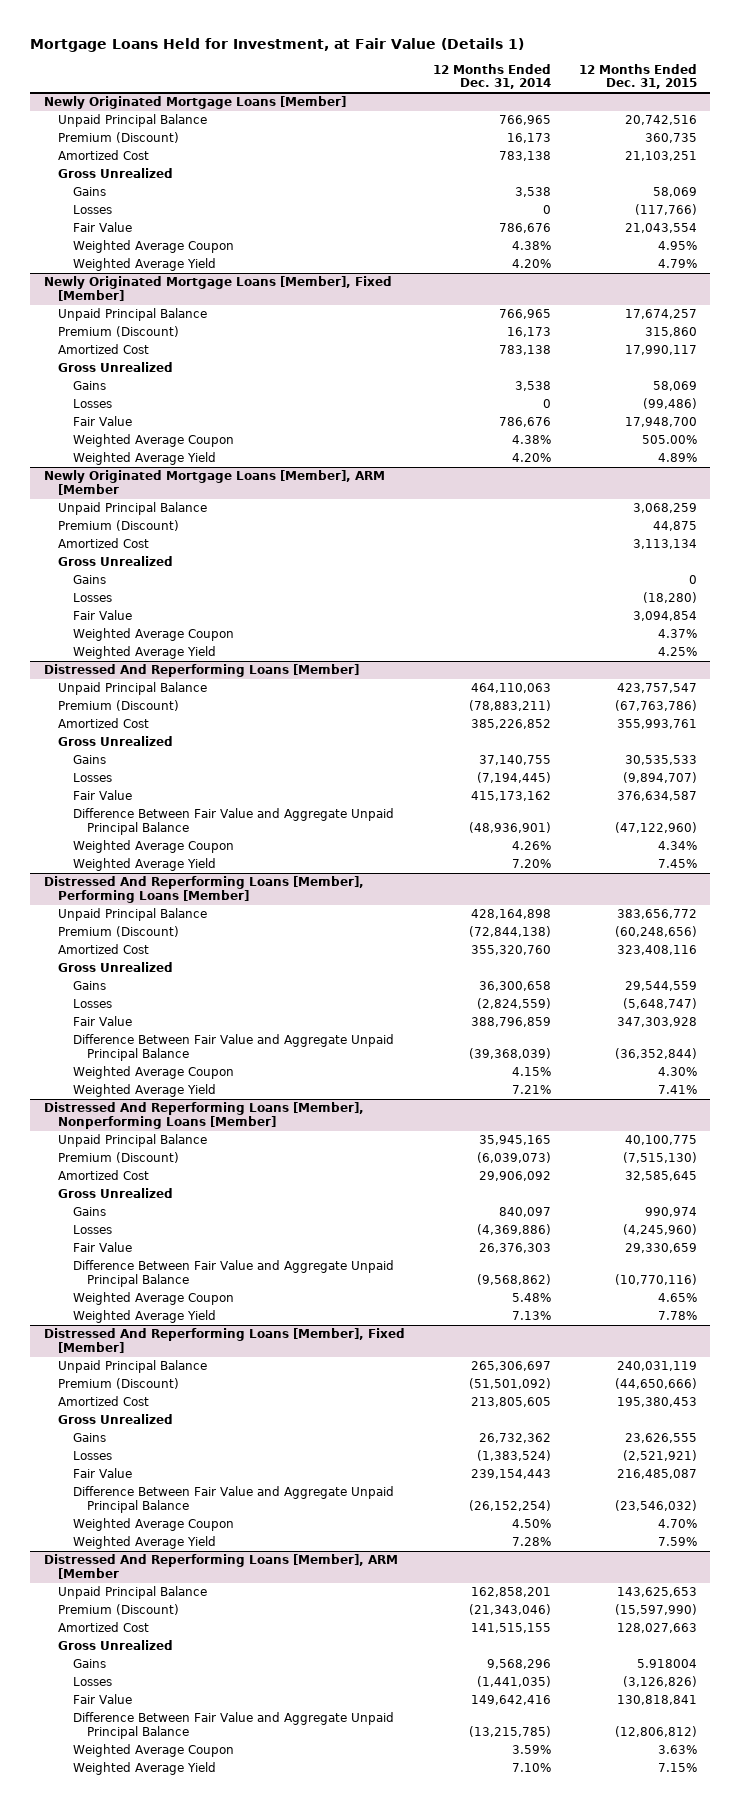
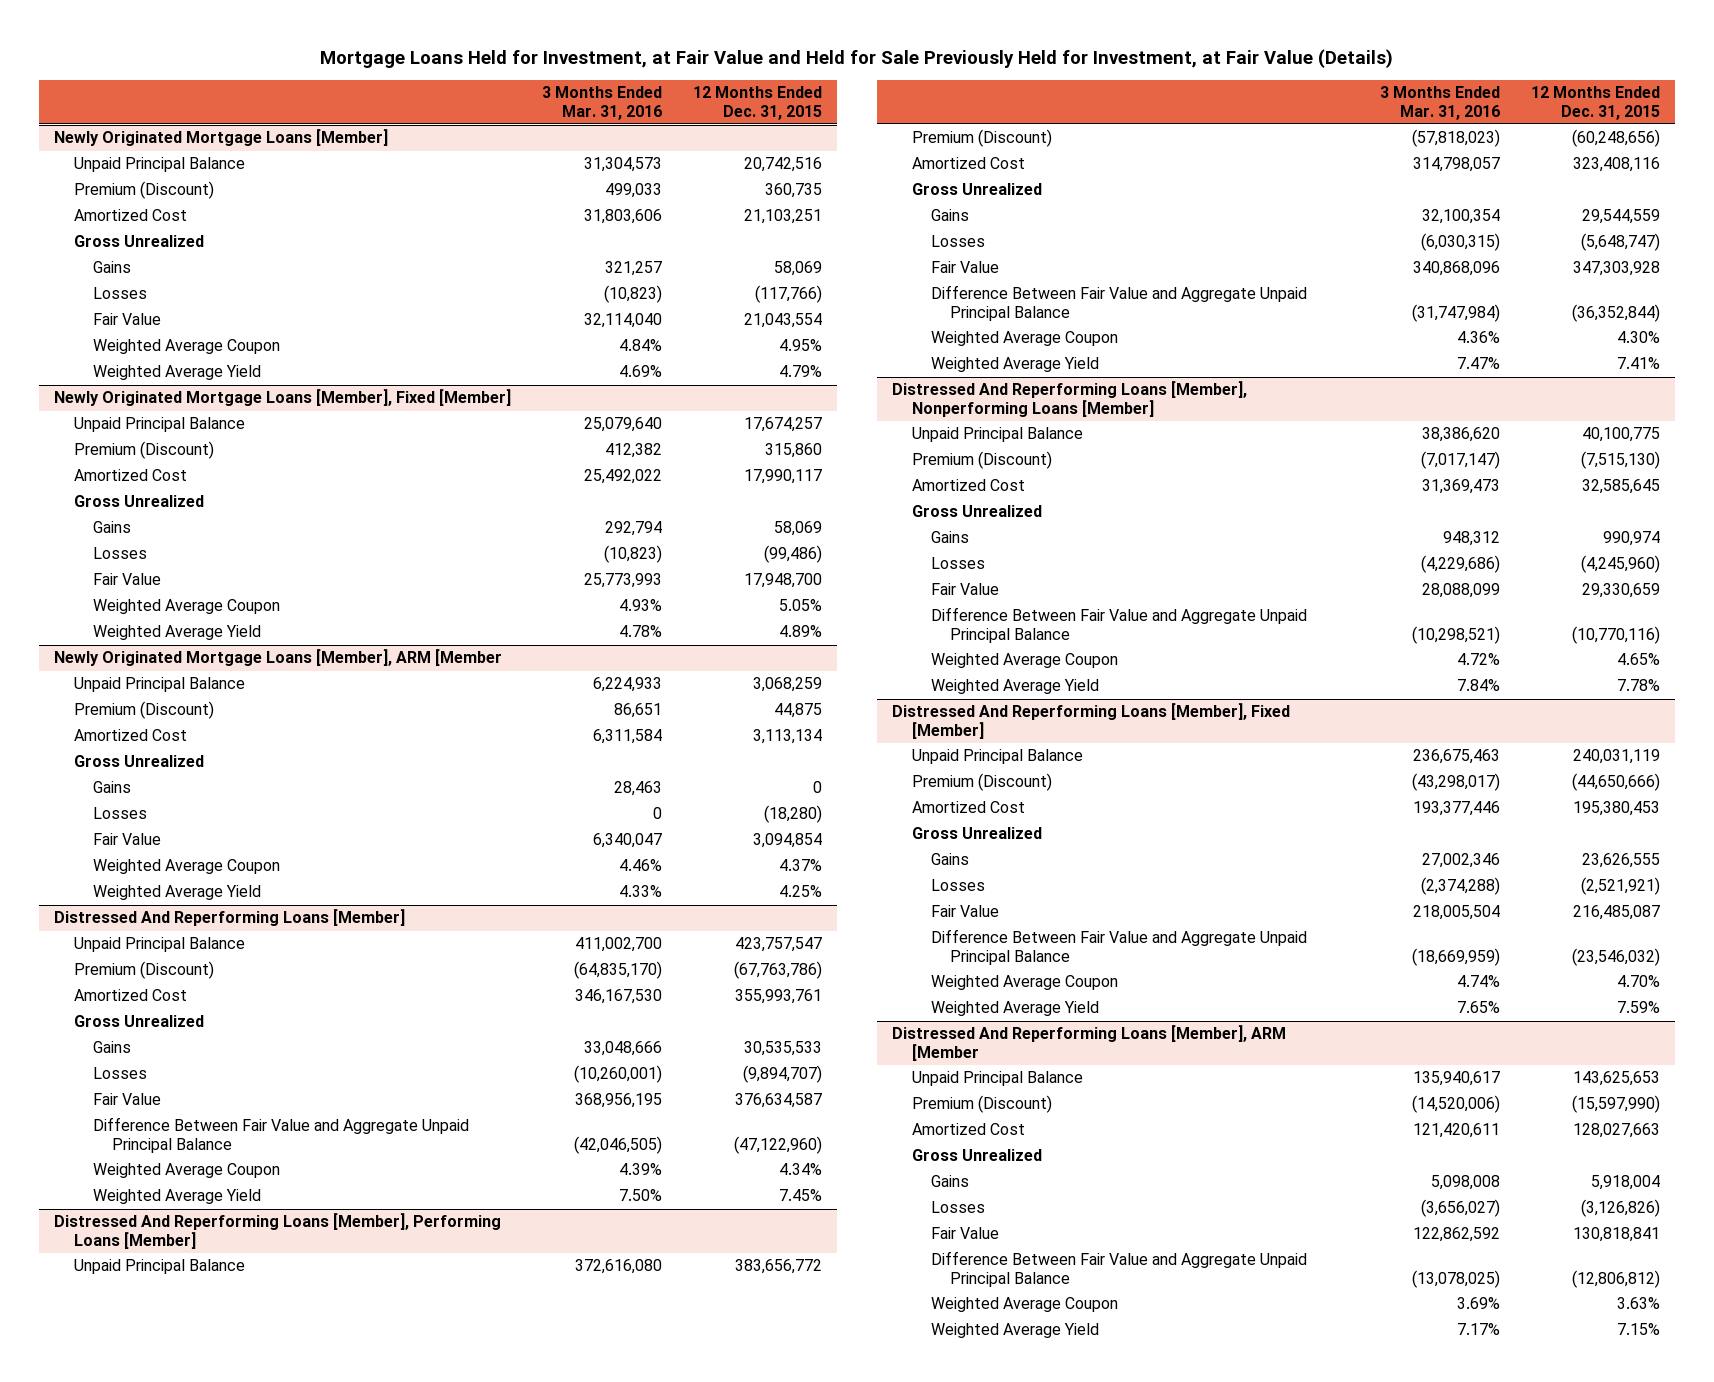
- Mortgage Loans Held for Investment, at Fair Value (Details 1)
+ Mortgage Loans Held for Investment, at Fair Value and Held for Sale Previously Held for Investment, at Fair Value (Details)
- | 12 Months Ended Dec. 31, 2014 | 12 Months Ended Dec. 31, 2015
+ | 3 Months Ended Mar. 31, 2016 | 12 Months Ended Dec. 31, 2015
@ Newly Originated Mortgage Loans [Member], Fixed [Member]
- Weighted Average Coupon | 4.38% | 505.00%
+ Weighted Average Coupon | 4.93% | 5.05%
@ Distressed And Reperforming Loans [Member], ARM [Member
- Gains | 9,568,296 | 5.918004
+ Gains | 5,098,008 | 5,918,004

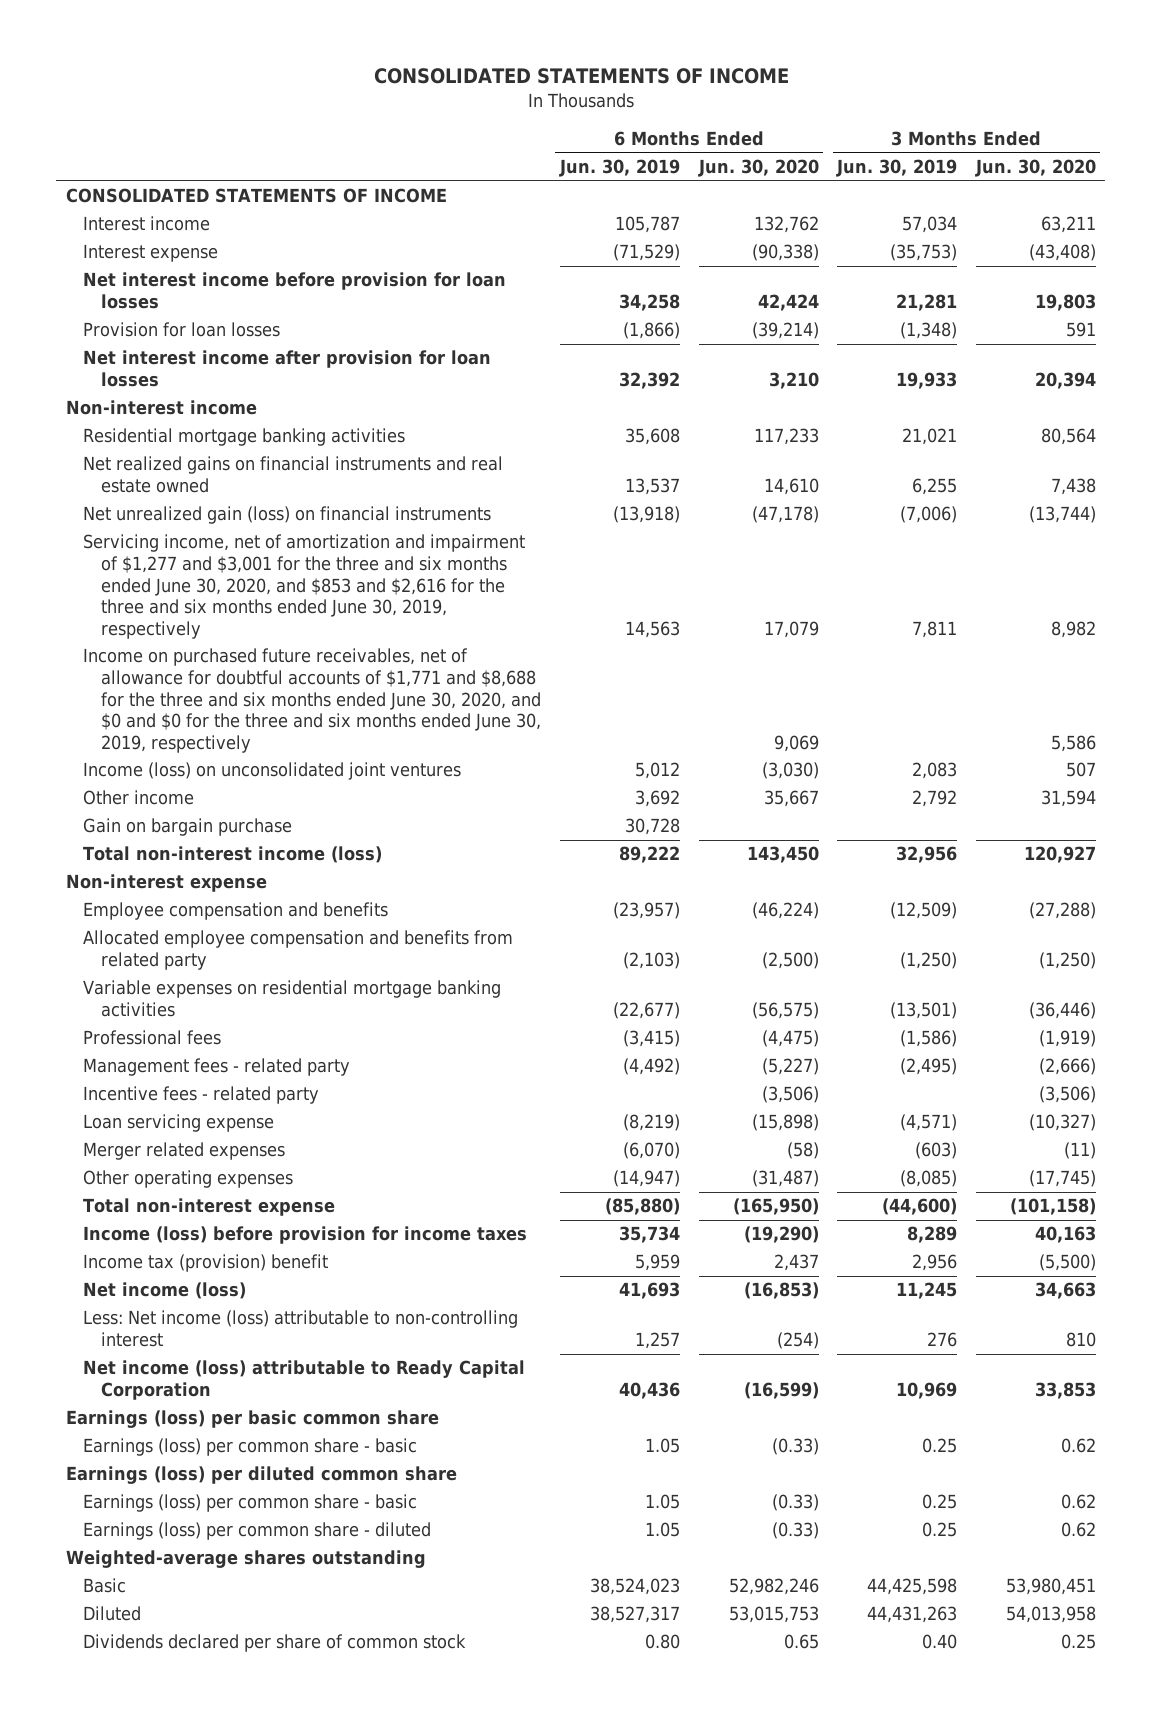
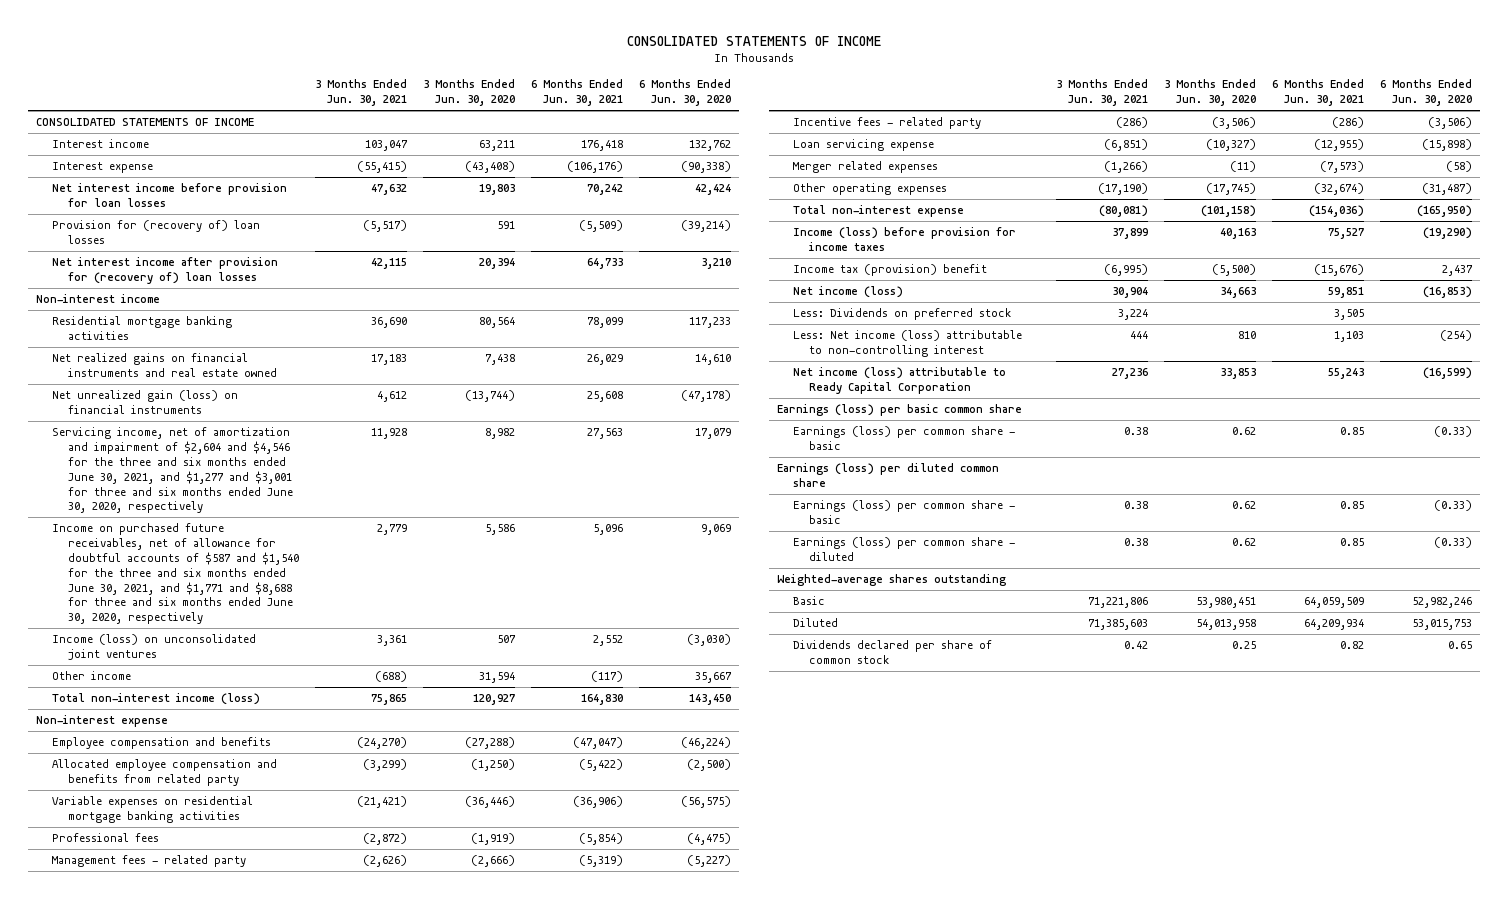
- | 6 Months Ended Jun. 30, 2019 | 6 Months Ended Jun. 30, 2020 | 3 Months Ended Jun. 30, 2019 | 3 Months Ended Jun. 30, 2020
+ | 3 Months Ended Jun. 30, 2021 | 3 Months Ended Jun. 30, 2020 | 6 Months Ended Jun. 30, 2021 | 6 Months Ended Jun. 30, 2020
- Provision for loan losses | (1,866) | (39,214) | (1,348) | 591
- Net interest income after provision for loan losses | 32,392 | 3,210 | 19,933 | 20,394
+ Provision for (recovery of) loan losses | (5,517) | 591 | (5,509) | (39,214)
+ Net interest income after provision for (recovery of) loan losses | 42,115 | 20,394 | 64,733 | 3,210
- Servicing income, net of amortization and impairment of $1,277 and $3,001 for the three and six months ended June 30, 2020, and $853 and $2,616 for the three and six months ended June 30, 2019, respectively | 14,563 | 17,079 | 7,811 | 8,982
- Income on purchased future receivables, net of allowance for doubtful accounts of $1,771 and $8,688 for the three and six months ended June 30, 2020, and $0 and $0 for the three and six months ended June 30, 2019, respectively | | 9,069 | | 5,586
+ Servicing income, net of amortization and impairment of $2,604 and $4,546 for the three and six months ended June 30, 2021, and $1,277 and $3,001 for three and six months ended June 30, 2020, respectively | 11,928 | 8,982 | 27,563 | 17,079
+ Income on purchased future receivables, net of allowance for doubtful accounts of $587 and $1,540 for the three and six months ended June 30, 2021, and $1,771 and $8,688 for three and six months ended June 30, 2020, respectively | 2,779 | 5,586 | 5,096 | 9,069
- Gain on bargain purchase | 30,728 | | |
+ Less: Dividends on preferred stock | 3,224 | | 3,505 |

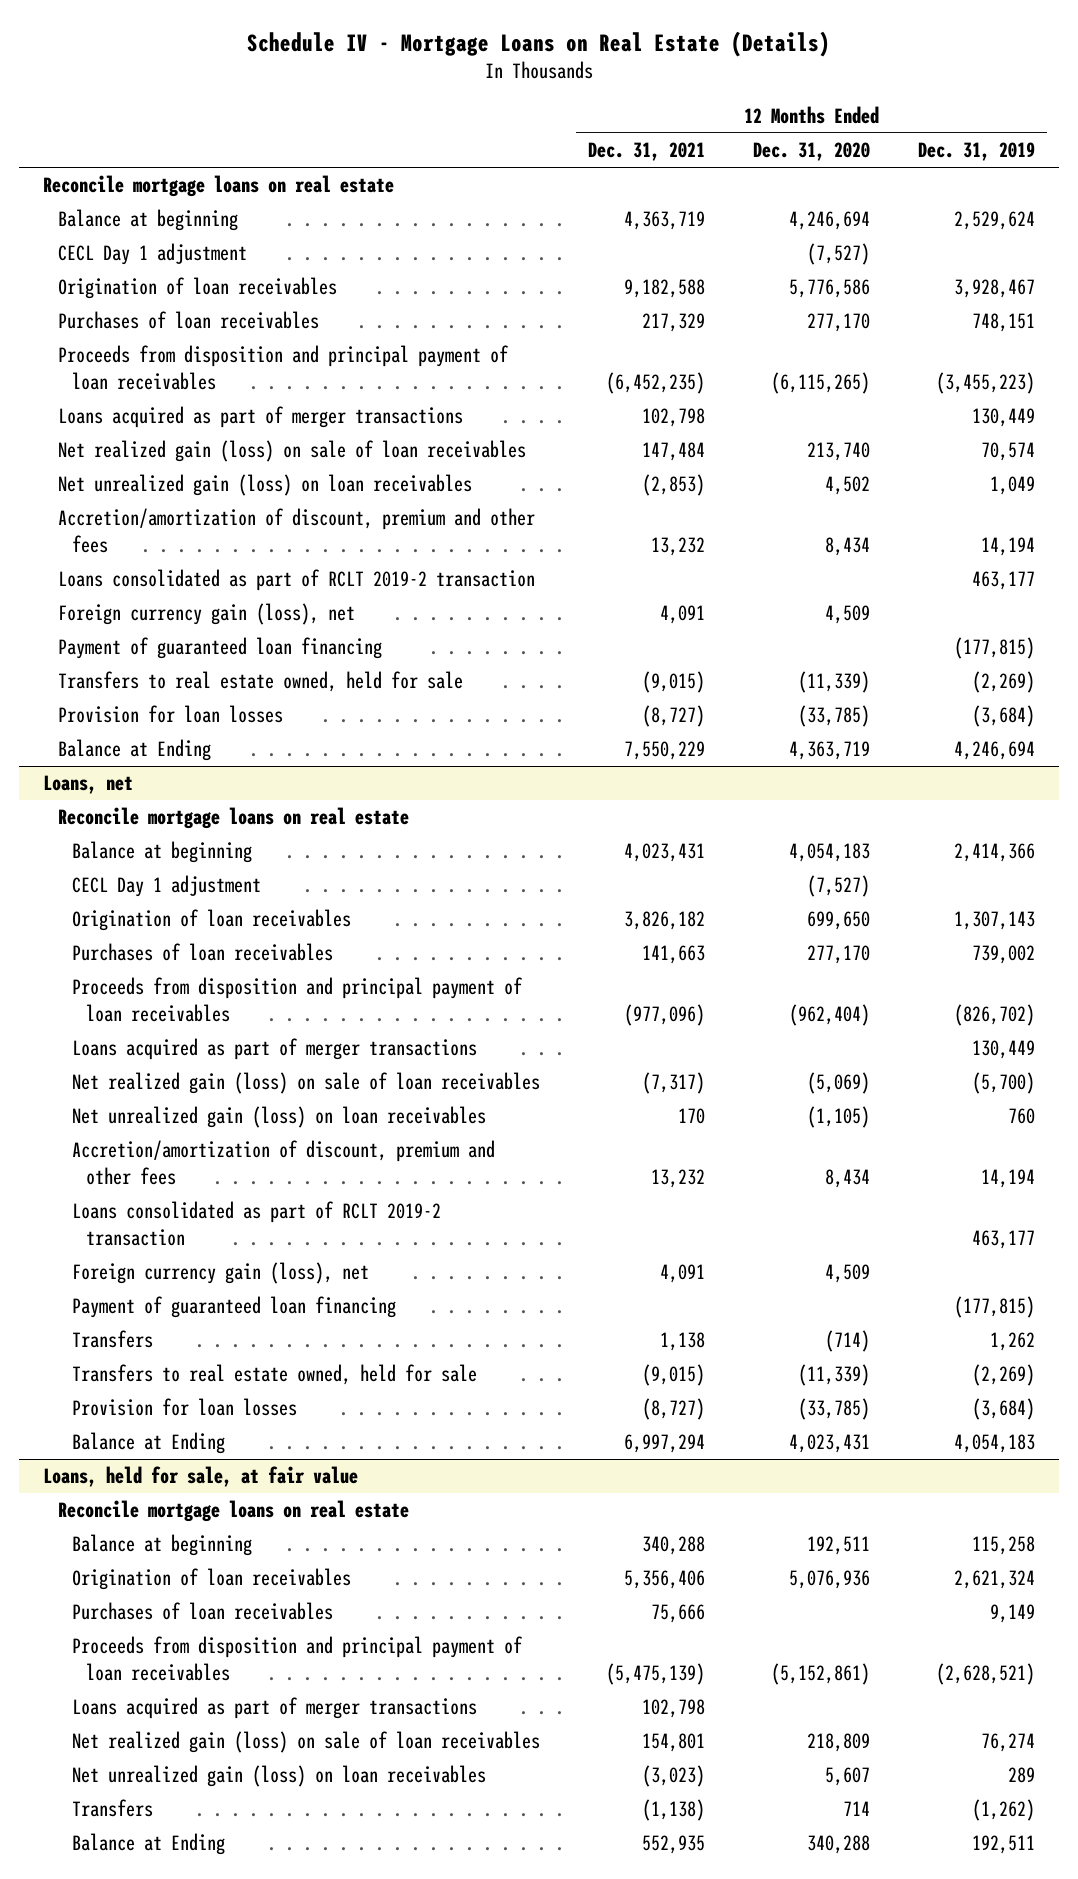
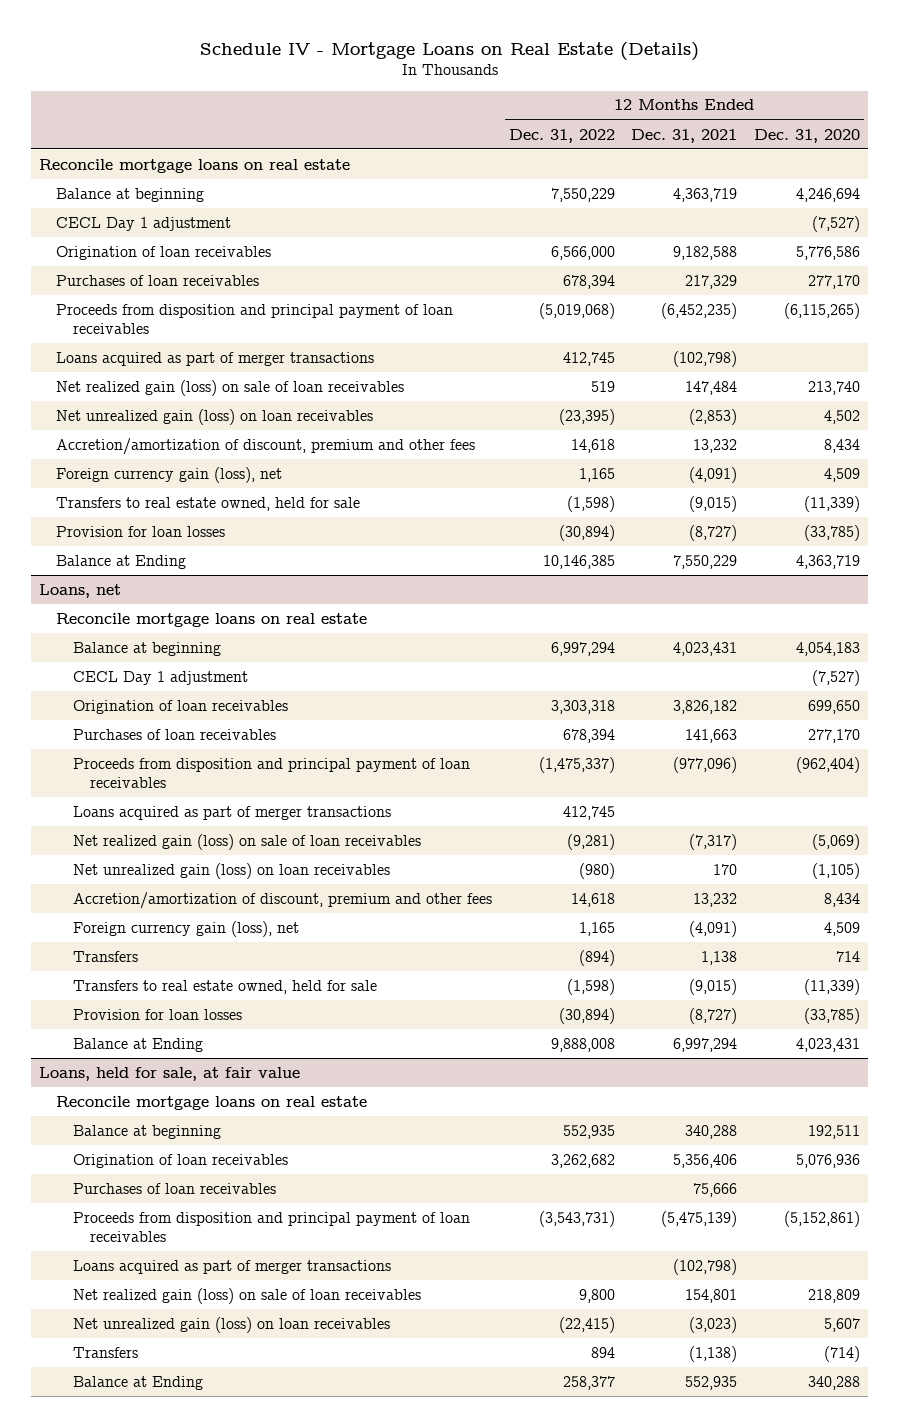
- | 12 Months Ended Dec. 31, 2021 | 12 Months Ended Dec. 31, 2020 | 12 Months Ended Dec. 31, 2019
+ | 12 Months Ended Dec. 31, 2022 | 12 Months Ended Dec. 31, 2021 | 12 Months Ended Dec. 31, 2020
- Loans acquired as part of merger transactions | 102,798 | | 130,449
+ Loans acquired as part of merger transactions | 412,745 | (102,798) |
- Loans consolidated as part of RCLT 2019-2 transaction | | | 463,177
- Foreign currency gain (loss), net | 4,091 | 4,509 |
- Payment of guaranteed loan financing | | | (177,815)
+ Foreign currency gain (loss), net | 1,165 | (4,091) | 4,509
@ Loans, net
- Loans consolidated as part of RCLT 2019-2 transaction | | | 463,177
- Foreign currency gain (loss), net | 4,091 | 4,509 |
- Payment of guaranteed loan financing | | | (177,815)
- Transfers | 1,138 | (714) | 1,262
+ Foreign currency gain (loss), net | 1,165 | (4,091) | 4,509
+ Transfers | (894) | 1,138 | 714
@ Loans, held for sale, at fair value
- Loans acquired as part of merger transactions | 102,798 | |
+ Loans acquired as part of merger transactions | | (102,798) |
- Transfers | (1,138) | 714 | (1,262)
+ Transfers | 894 | (1,138) | (714)

